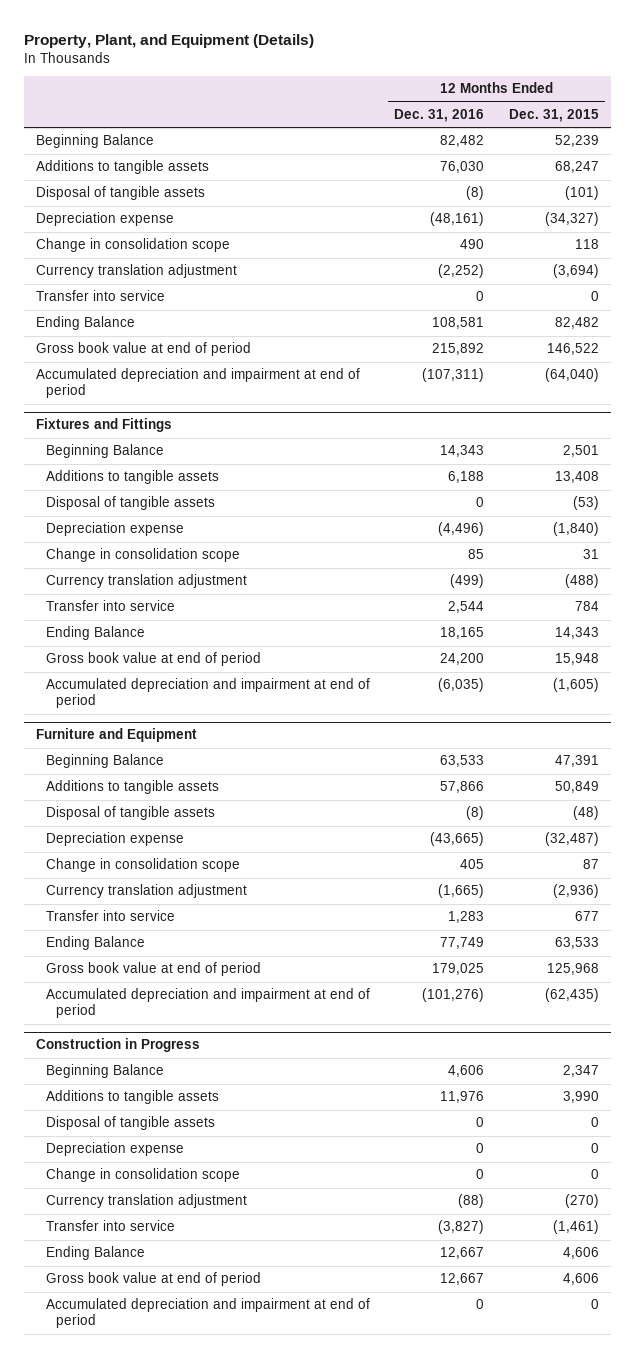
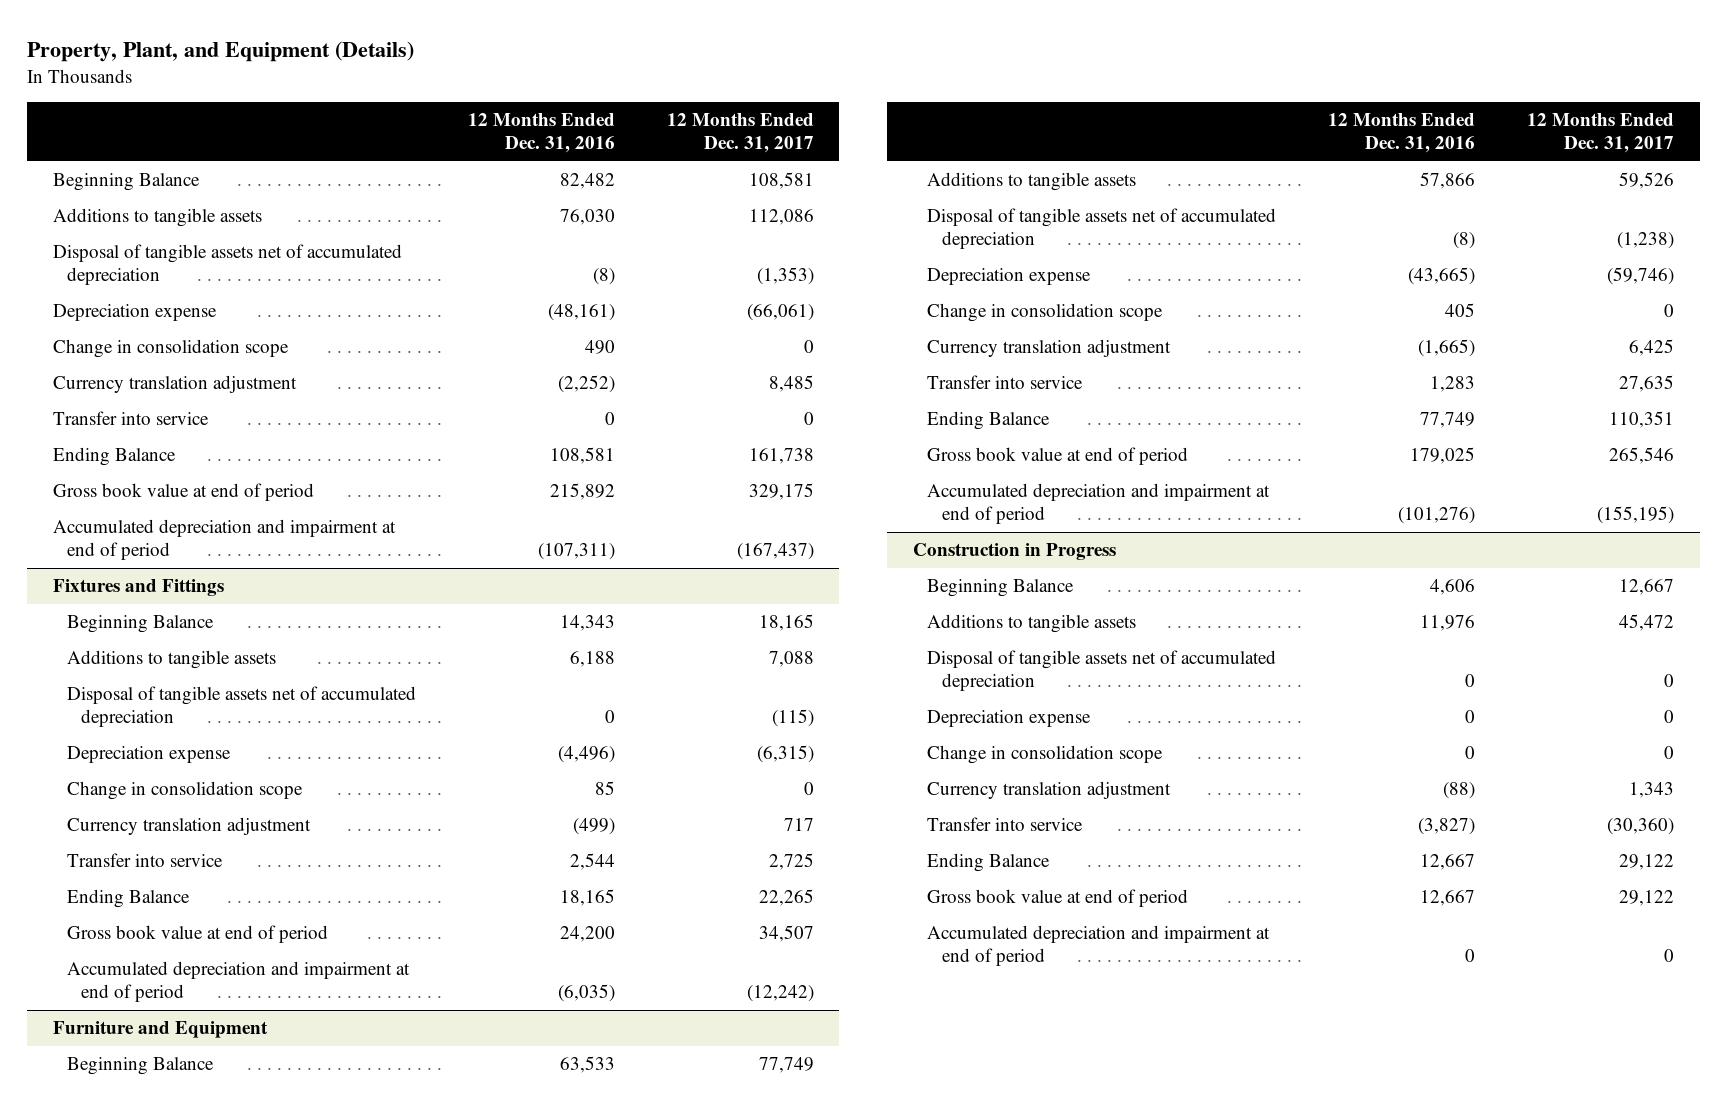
- | 12 Months Ended Dec. 31, 2016 | 12 Months Ended Dec. 31, 2015
+ | 12 Months Ended Dec. 31, 2016 | 12 Months Ended Dec. 31, 2017
- Disposal of tangible assets | (8) | (101)
+ Disposal of tangible assets net of accumulated depreciation | (8) | (1,353)
@ Fixtures and Fittings
- Disposal of tangible assets | 0 | (53)
+ Disposal of tangible assets net of accumulated depreciation | 0 | (115)
@ Furniture and Equipment
- Disposal of tangible assets | (8) | (48)
+ Disposal of tangible assets net of accumulated depreciation | (8) | (1,238)
@ Construction in Progress
- Disposal of tangible assets | 0 | 0
+ Disposal of tangible assets net of accumulated depreciation | 0 | 0

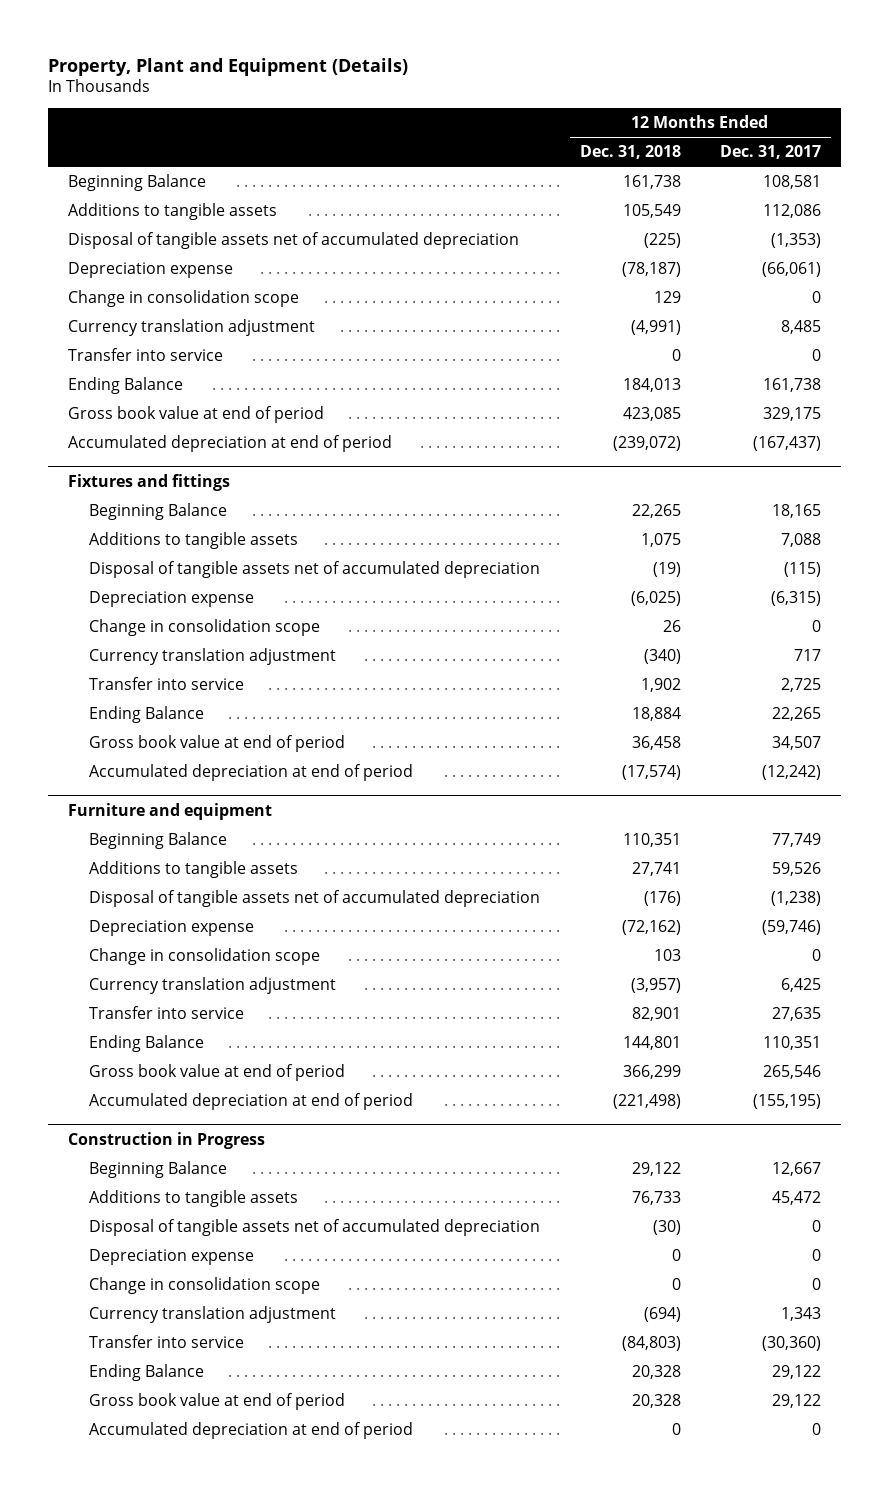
- Property, Plant, and Equipment (Details)
+ Property, Plant and Equipment (Details)
- | 12 Months Ended Dec. 31, 2016 | 12 Months Ended Dec. 31, 2017
+ | 12 Months Ended Dec. 31, 2018 | 12 Months Ended Dec. 31, 2017
- Accumulated depreciation and impairment at end of period | (107,311) | (167,437)
- Fixtures and Fittings
+ Accumulated depreciation at end of period | (239,072) | (167,437)
+ Fixtures and fittings
- Accumulated depreciation and impairment at end of period | (6,035) | (12,242)
- Furniture and Equipment
+ Accumulated depreciation at end of period | (17,574) | (12,242)
+ Furniture and equipment
- Accumulated depreciation and impairment at end of period | (101,276) | (155,195)
+ Accumulated depreciation at end of period | (221,498) | (155,195)
@ Construction in Progress
- Accumulated depreciation and impairment at end of period | 0 | 0
+ Accumulated depreciation at end of period | 0 | 0

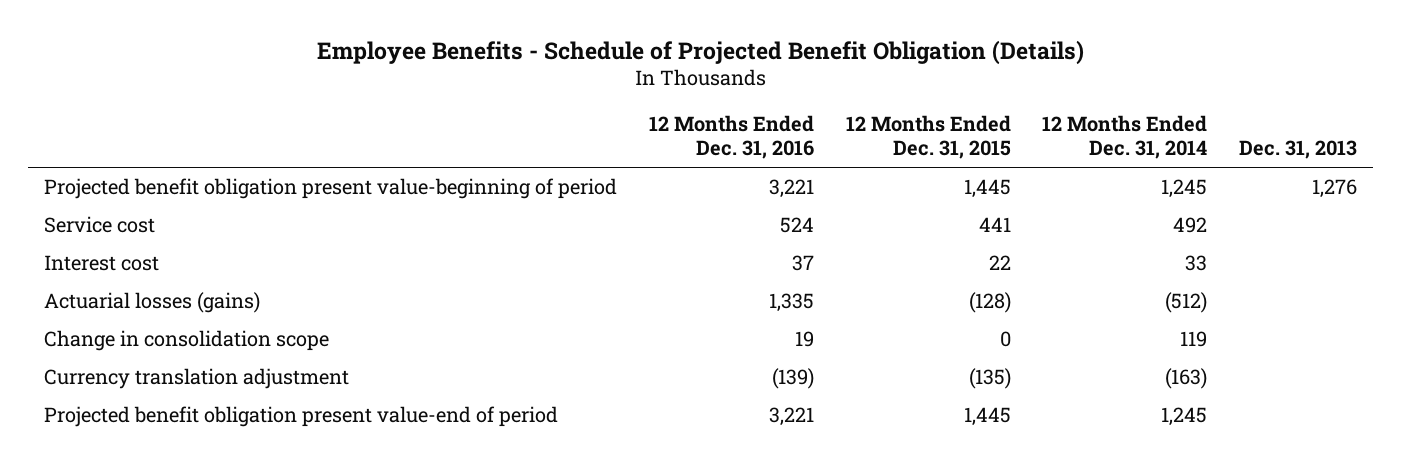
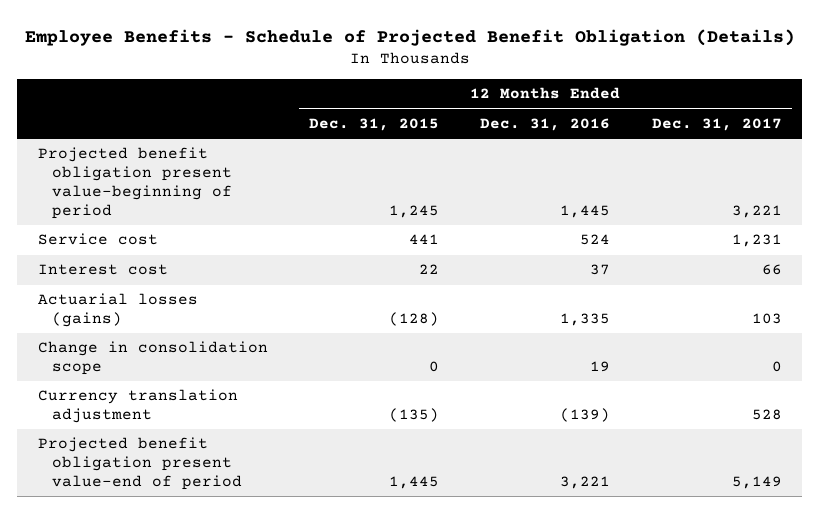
- | 12 Months Ended Dec. 31, 2016 | 12 Months Ended Dec. 31, 2015 | 12 Months Ended Dec. 31, 2014 | Dec. 31, 2013
+ | 12 Months Ended Dec. 31, 2015 | 12 Months Ended Dec. 31, 2016 | 12 Months Ended Dec. 31, 2017
- Projected benefit obligation present value-beginning of period | 3,221 | 1,445 | 1,245 | 1,276
+ Projected benefit obligation present value-beginning of period | 1,245 | 1,445 | 3,221

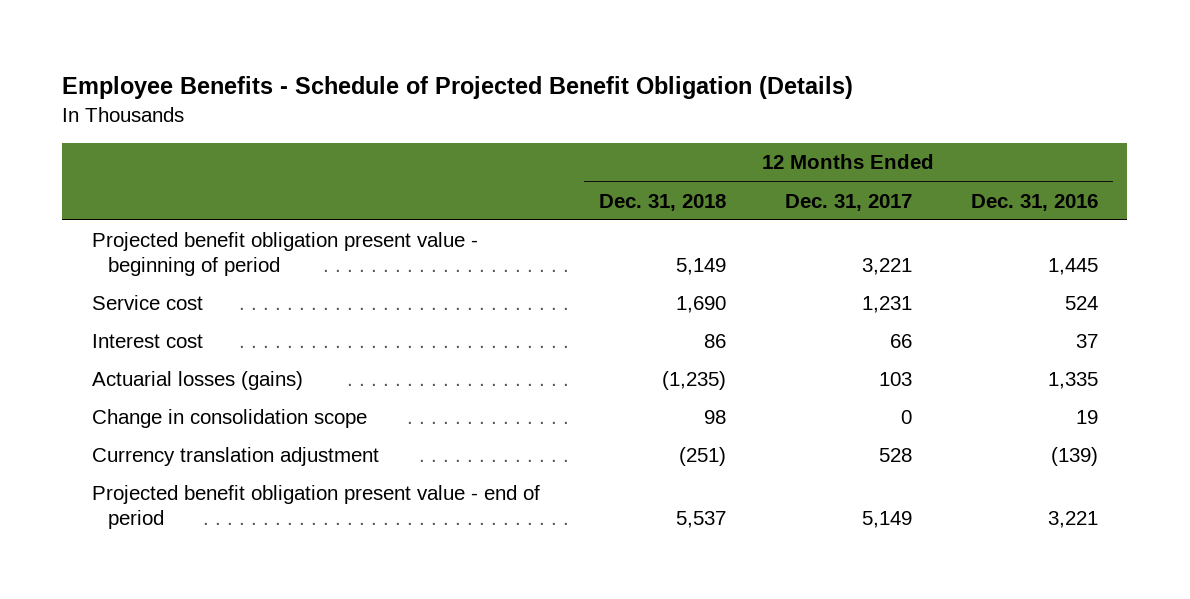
- | 12 Months Ended Dec. 31, 2015 | 12 Months Ended Dec. 31, 2016 | 12 Months Ended Dec. 31, 2017
+ | 12 Months Ended Dec. 31, 2018 | 12 Months Ended Dec. 31, 2017 | 12 Months Ended Dec. 31, 2016
- Projected benefit obligation present value-beginning of period | 1,245 | 1,445 | 3,221
+ Projected benefit obligation present value - beginning of period | 5,149 | 3,221 | 1,445
- Projected benefit obligation present value-end of period | 1,445 | 3,221 | 5,149
+ Projected benefit obligation present value - end of period | 5,537 | 5,149 | 3,221

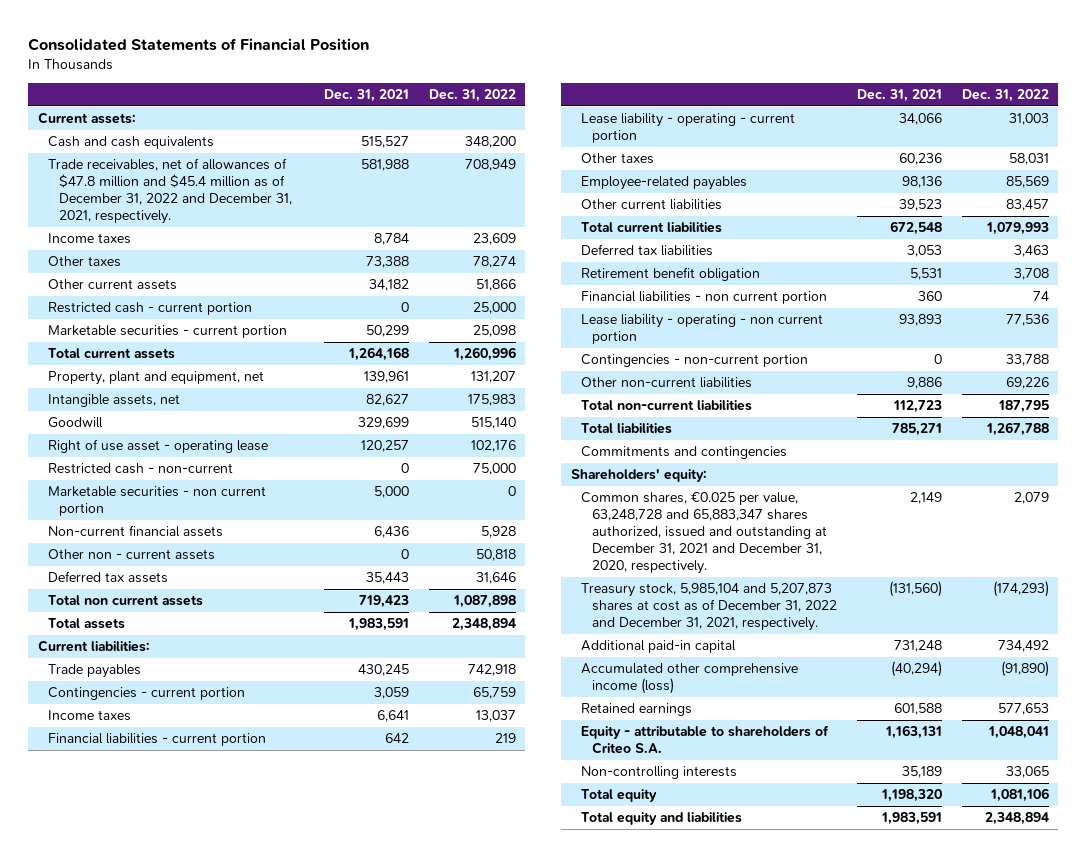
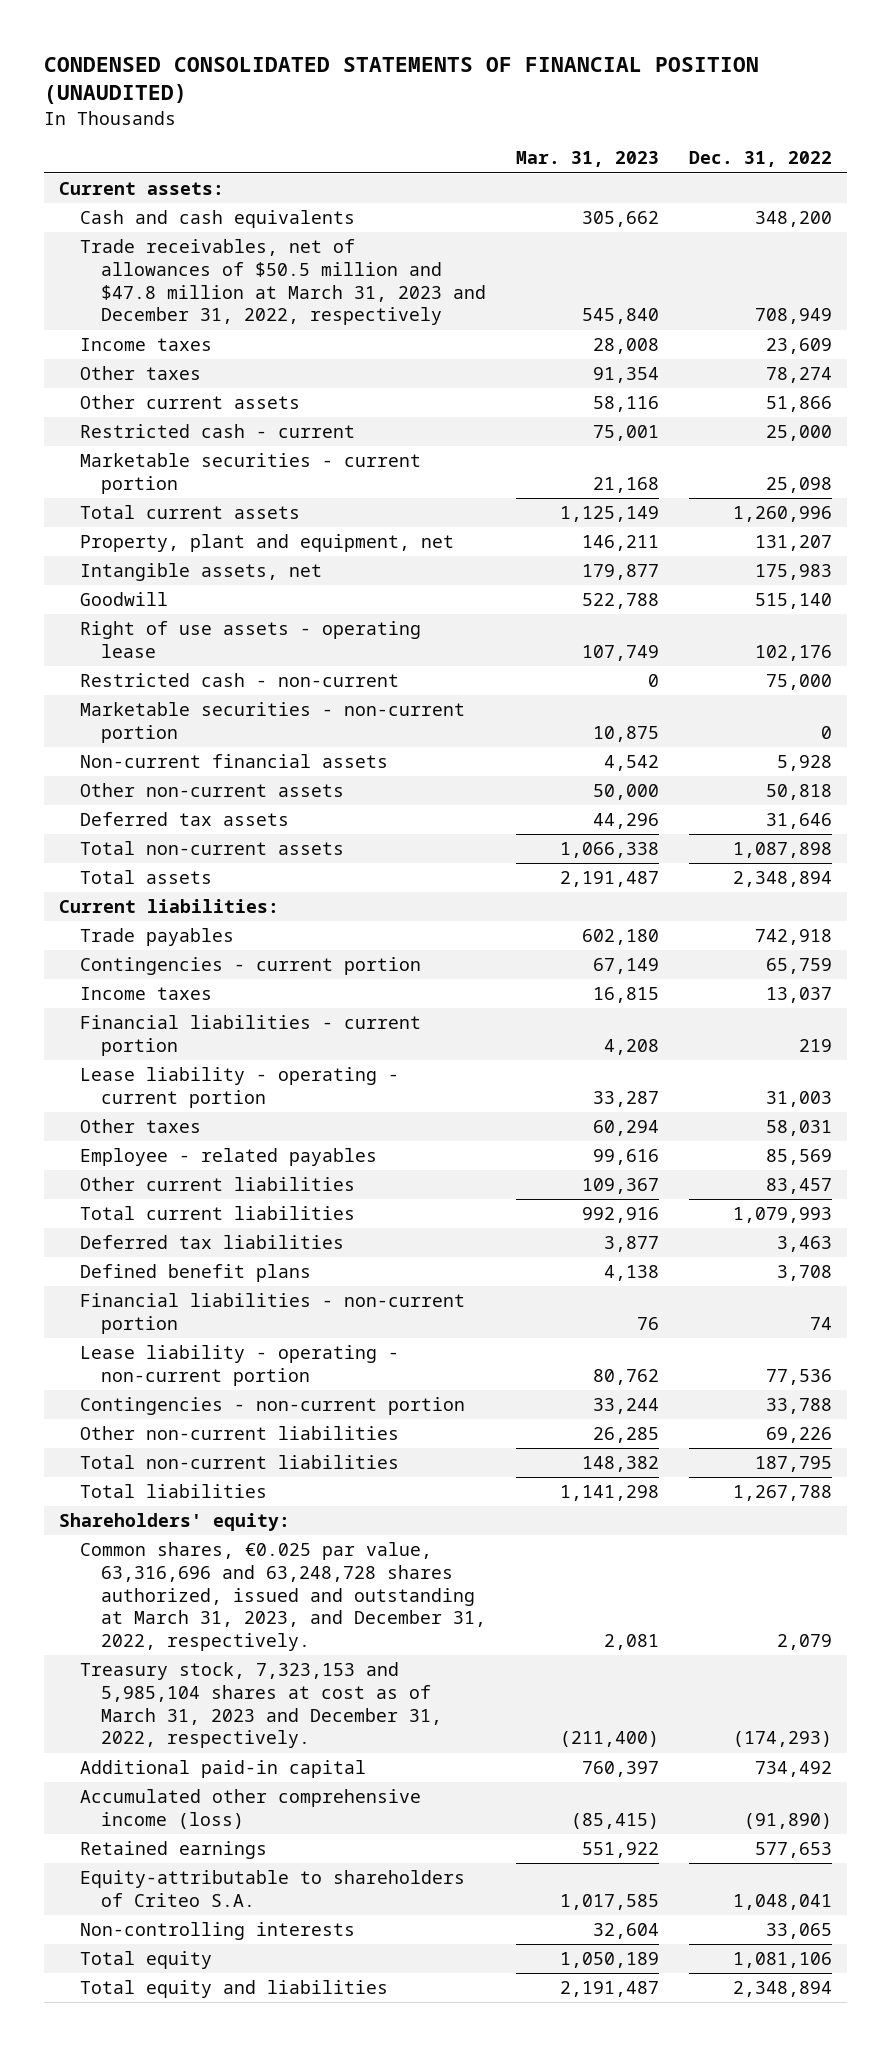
- Consolidated Statements of Financial Position
+ CONDENSED CONSOLIDATED STATEMENTS OF FINANCIAL POSITION (UNAUDITED)
- | Dec. 31, 2021 | Dec. 31, 2022
+ | Mar. 31, 2023 | Dec. 31, 2022
- Trade receivables, net of allowances of $47.8 million and $45.4 million as of December 31, 2022 and December 31, 2021, respectively. | 581,988 | 708,949
+ Trade receivables, net of allowances of $50.5 million and $47.8 million at March 31, 2023 and December 31, 2022, respectively | 545,840 | 708,949
- Restricted cash - current portion | 0 | 25,000
+ Restricted cash - current | 75,001 | 25,000
- Right of use asset - operating lease | 120,257 | 102,176
+ Right of use assets - operating lease | 107,749 | 102,176
- Marketable securities - non current portion | 5,000 | 0
+ Marketable securities - non-current portion | 10,875 | 0
- Other non - current assets | 0 | 50,818
+ Other non-current assets | 50,000 | 50,818
- Total non current assets | 719,423 | 1,087,898
+ Total non-current assets | 1,066,338 | 1,087,898
- Employee-related payables | 98,136 | 85,569
+ Employee - related payables | 99,616 | 85,569
- Retirement benefit obligation | 5,531 | 3,708
- Financial liabilities - non current portion | 360 | 74
- Lease liability - operating - non current portion | 93,893 | 77,536
+ Defined benefit plans | 4,138 | 3,708
+ Financial liabilities - non-current portion | 76 | 74
+ Lease liability - operating - non-current portion | 80,762 | 77,536
- Commitments and contingencies
- Common shares, €0.025 per value, 63,248,728 and 65,883,347 shares authorized, issued and outstanding at December 31, 2021 and December 31, 2020, respectively. | 2,149 | 2,079
- Treasury stock, 5,985,104 and 5,207,873 shares at cost as of December 31, 2022 and December 31, 2021, respectively. | (131,560) | (174,293)
+ Common shares, €0.025 par value, 63,316,696 and 63,248,728 shares authorized, issued and outstanding at March 31, 2023, and December 31, 2022, respectively. | 2,081 | 2,079
+ Treasury stock, 7,323,153 and 5,985,104 shares at cost as of March 31, 2023 and December 31, 2022, respectively. | (211,400) | (174,293)
- Equity - attributable to shareholders of Criteo S.A. | 1,163,131 | 1,048,041
+ Equity-attributable to shareholders of Criteo S.A. | 1,017,585 | 1,048,041

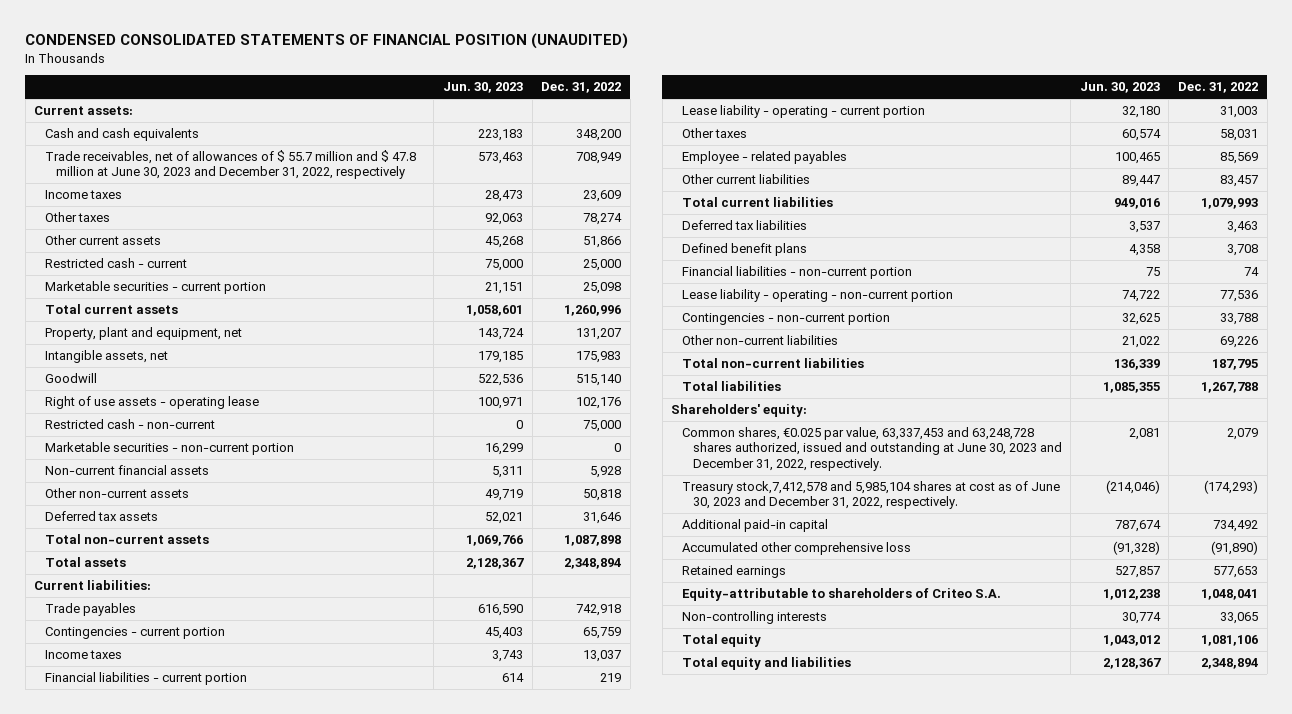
- | Mar. 31, 2023 | Dec. 31, 2022
+ | Jun. 30, 2023 | Dec. 31, 2022
- Trade receivables, net of allowances of $50.5 million and $47.8 million at March 31, 2023 and December 31, 2022, respectively | 545,840 | 708,949
+ Trade receivables, net of allowances of $ 55.7 million and $ 47.8 million at June 30, 2023 and December 31, 2022, respectively | 573,463 | 708,949
- Common shares, €0.025 par value, 63,316,696 and 63,248,728 shares authorized, issued and outstanding at March 31, 2023, and December 31, 2022, respectively. | 2,081 | 2,079
- Treasury stock, 7,323,153 and 5,985,104 shares at cost as of March 31, 2023 and December 31, 2022, respectively. | (211,400) | (174,293)
+ Common shares, €0.025 par value, 63,337,453 and 63,248,728 shares authorized, issued and outstanding at June 30, 2023 and December 31, 2022, respectively. | 2,081 | 2,079
+ Treasury stock,7,412,578 and 5,985,104 shares at cost as of June 30, 2023 and December 31, 2022, respectively. | (214,046) | (174,293)
- Accumulated other comprehensive income (loss) | (85,415) | (91,890)
+ Accumulated other comprehensive loss | (91,328) | (91,890)

